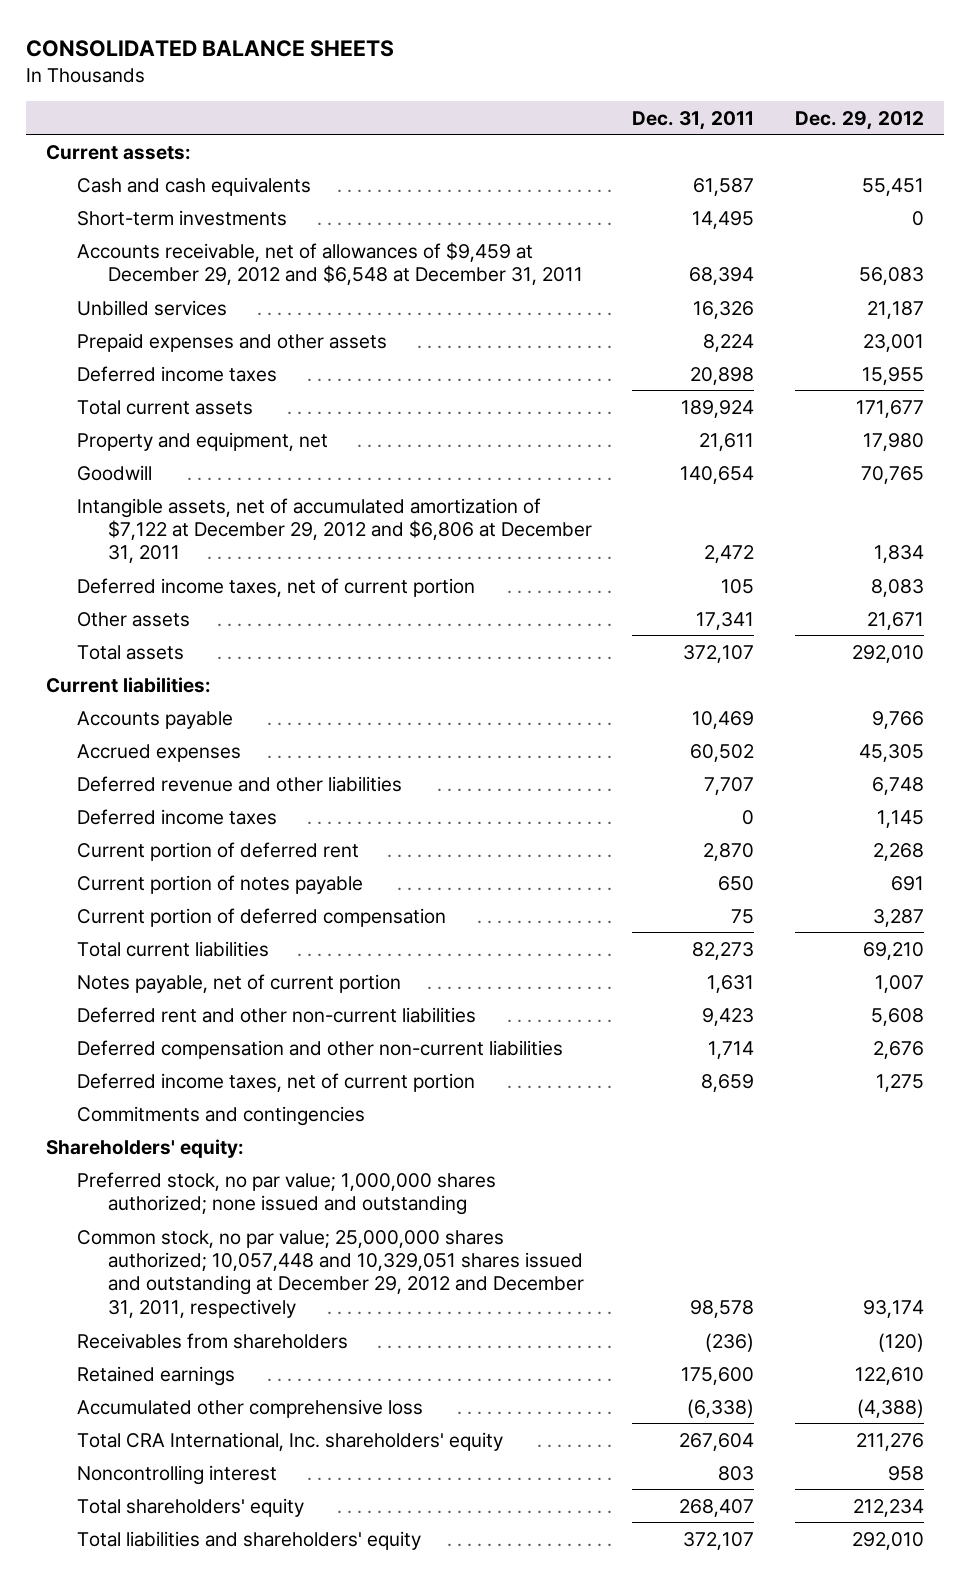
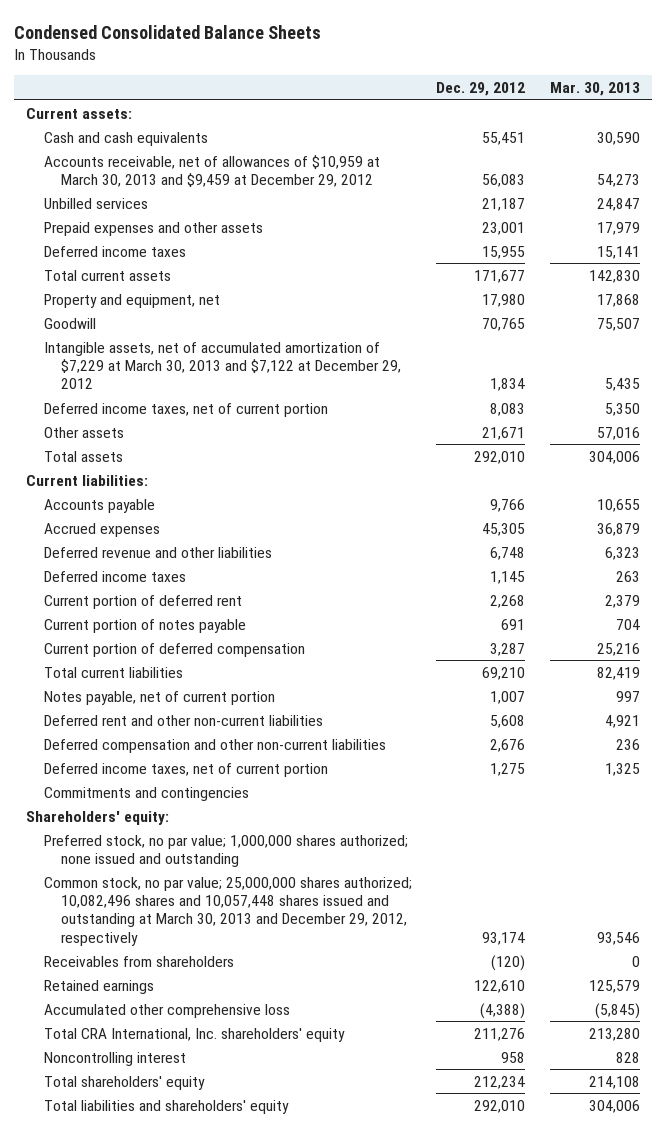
- CONSOLIDATED BALANCE SHEETS
+ Condensed Consolidated Balance Sheets
- | Dec. 31, 2011 | Dec. 29, 2012
+ | Dec. 29, 2012 | Mar. 30, 2013
- Short-term investments | 14,495 | 0
- Accounts receivable, net of allowances of $9,459 at December 29, 2012 and $6,548 at December 31, 2011 | 68,394 | 56,083
+ Accounts receivable, net of allowances of $10,959 at March 30, 2013 and $9,459 at December 29, 2012 | 56,083 | 54,273
- Intangible assets, net of accumulated amortization of $7,122 at December 29, 2012 and $6,806 at December 31, 2011 | 2,472 | 1,834
+ Intangible assets, net of accumulated amortization of $7,229 at March 30, 2013 and $7,122 at December 29, 2012 | 1,834 | 5,435
- Common stock, no par value; 25,000,000 shares authorized; 10,057,448 and 10,329,051 shares issued and outstanding at December 29, 2012 and December 31, 2011, respectively | 98,578 | 93,174
+ Common stock, no par value; 25,000,000 shares authorized; 10,082,496 shares and 10,057,448 shares issued and outstanding at March 30, 2013 and December 29, 2012, respectively | 93,174 | 93,546

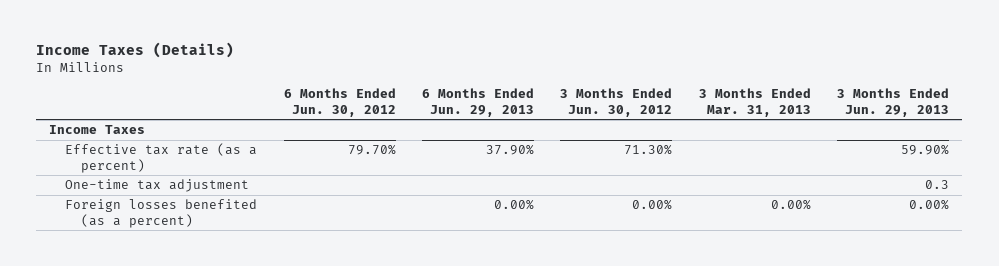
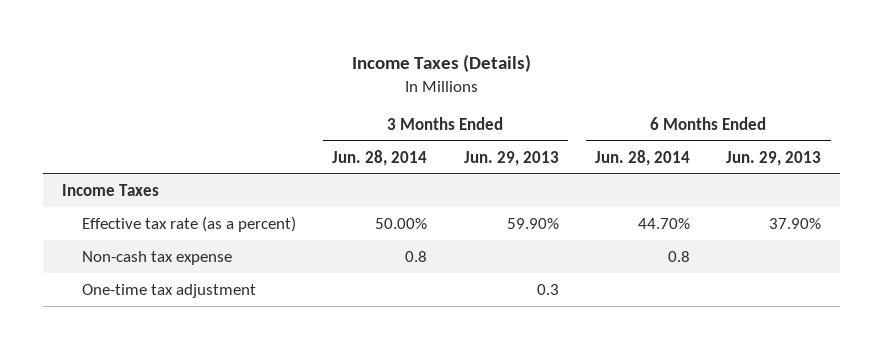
- | 6 Months Ended Jun. 30, 2012 | 6 Months Ended Jun. 29, 2013 | 3 Months Ended Jun. 30, 2012 | 3 Months Ended Mar. 31, 2013 | 3 Months Ended Jun. 29, 2013
+ | 3 Months Ended Jun. 28, 2014 | 3 Months Ended Jun. 29, 2013 | 6 Months Ended Jun. 28, 2014 | 6 Months Ended Jun. 29, 2013
+ Non-cash tax expense | 0.8 | | 0.8 |
- Foreign losses benefited (as a percent) | | 0.00% | 0.00% | 0.00% | 0.00%

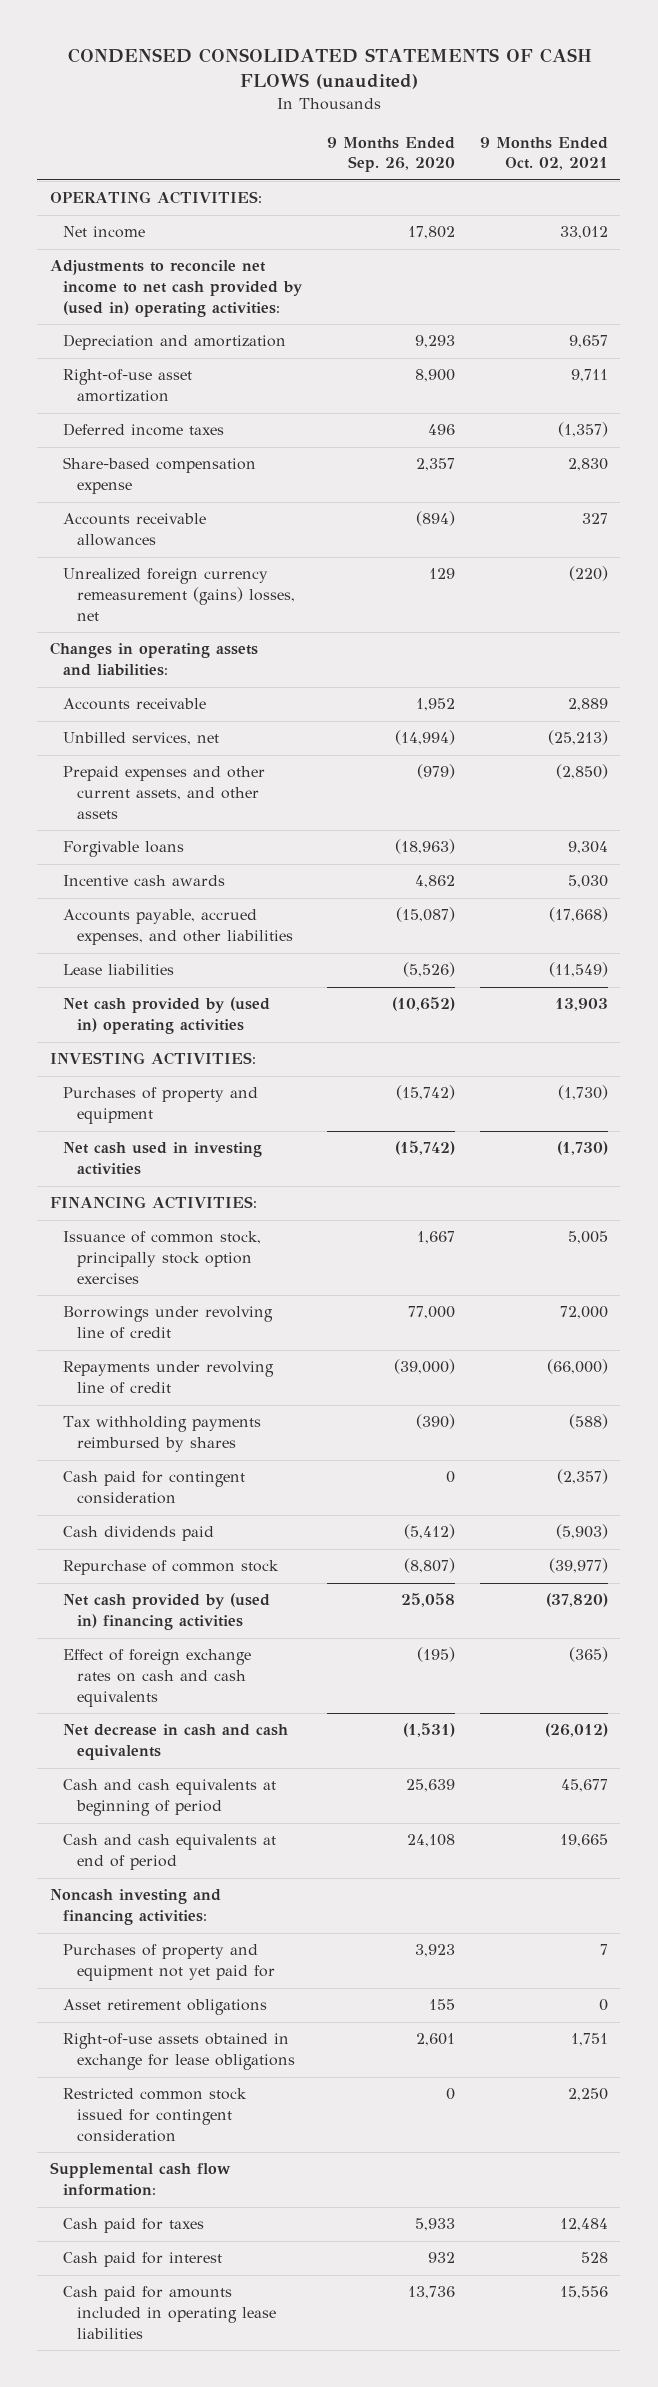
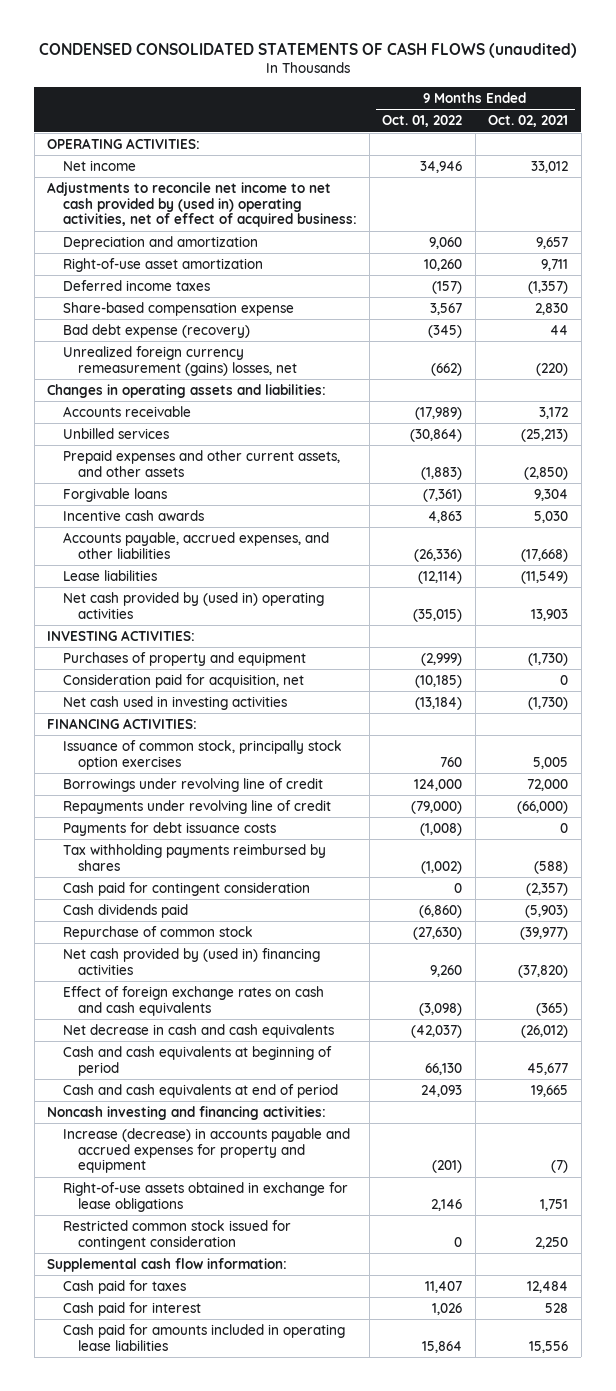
- | 9 Months Ended Sep. 26, 2020 | 9 Months Ended Oct. 02, 2021
+ | 9 Months Ended Oct. 01, 2022 | 9 Months Ended Oct. 02, 2021
- Adjustments to reconcile net income to net cash provided by (used in) operating activities:
+ Adjustments to reconcile net income to net cash provided by (used in) operating activities, net of effect of acquired business:
- Accounts receivable allowances | (894) | 327
+ Bad debt expense (recovery) | (345) | 44
- Accounts receivable | 1,952 | 2,889
- Unbilled services, net | (14,994) | (25,213)
+ Accounts receivable | (17,989) | 3,172
+ Unbilled services | (30,864) | (25,213)
+ Consideration paid for acquisition, net | (10,185) | 0
+ Payments for debt issuance costs | (1,008) | 0
- Purchases of property and equipment not yet paid for | 3,923 | 7
- Asset retirement obligations | 155 | 0
+ Increase (decrease) in accounts payable and accrued expenses for property and equipment | (201) | (7)

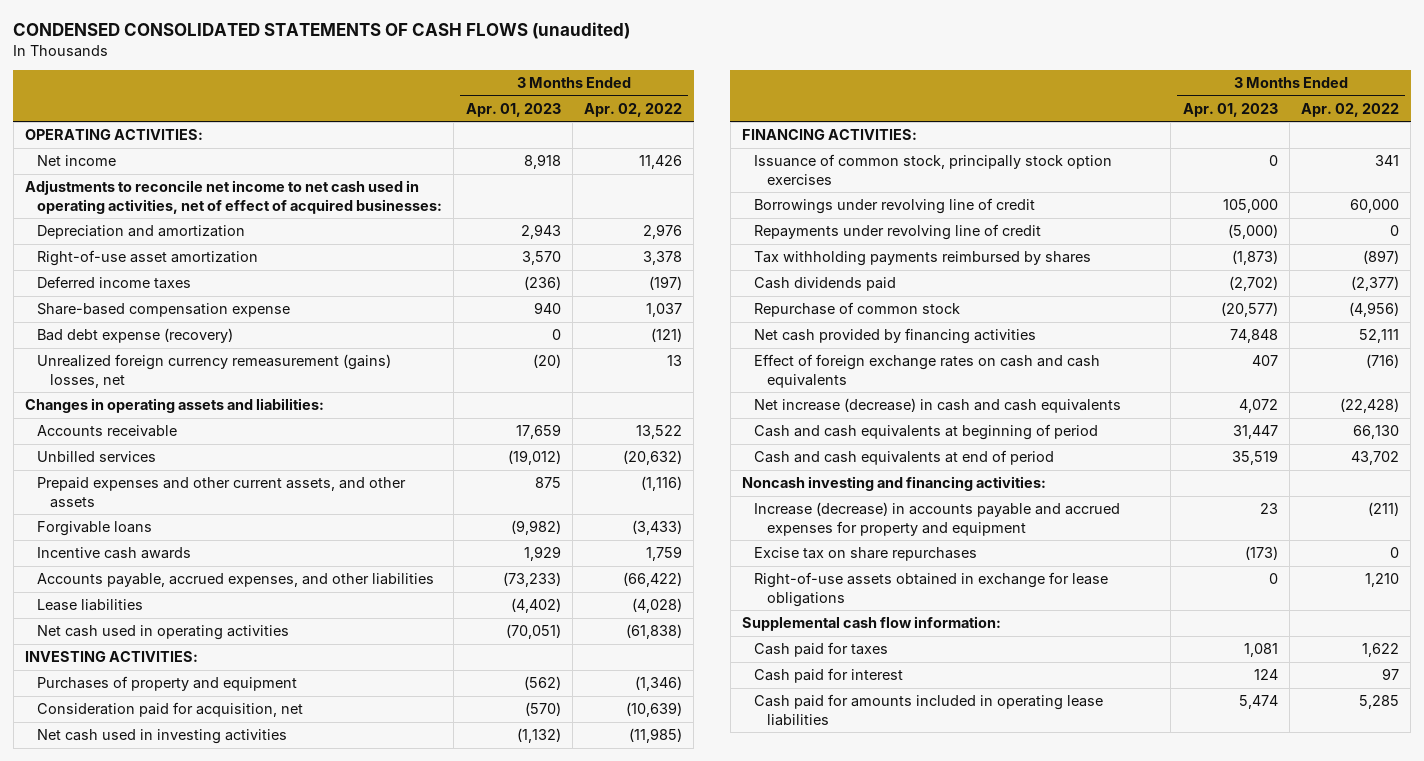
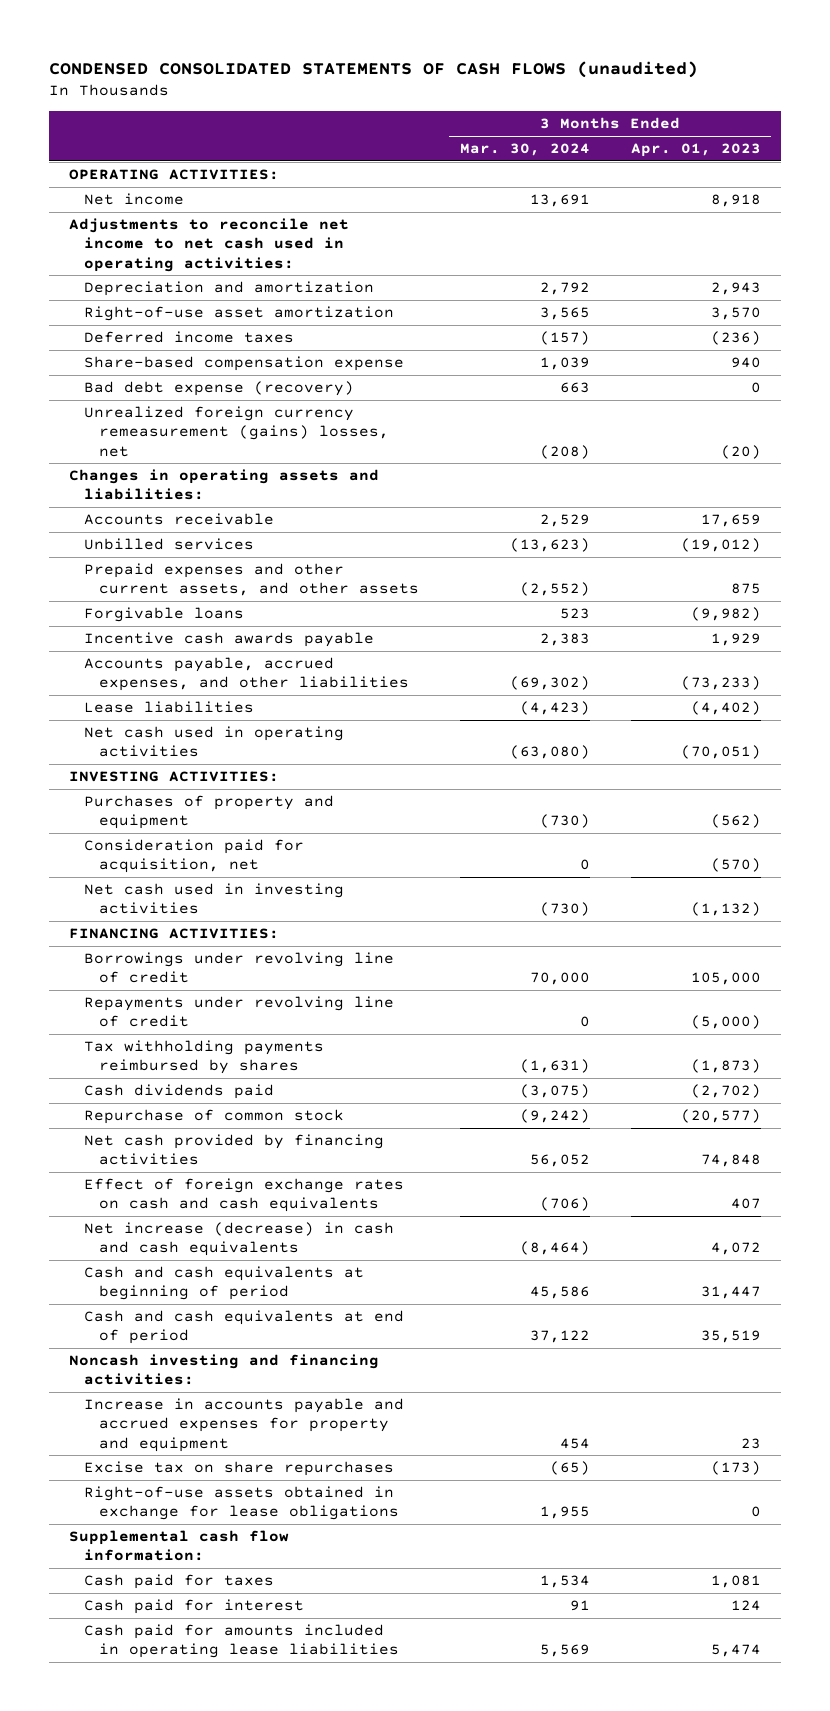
- | 3 Months Ended Apr. 01, 2023 | 3 Months Ended Apr. 02, 2022
+ | 3 Months Ended Mar. 30, 2024 | 3 Months Ended Apr. 01, 2023
- Adjustments to reconcile net income to net cash used in operating activities, net of effect of acquired businesses:
+ Adjustments to reconcile net income to net cash used in operating activities:
- Incentive cash awards | 1,929 | 1,759
+ Incentive cash awards payable | 2,383 | 1,929
- Issuance of common stock, principally stock option exercises | 0 | 341
- Increase (decrease) in accounts payable and accrued expenses for property and equipment | 23 | (211)
+ Increase in accounts payable and accrued expenses for property and equipment | 454 | 23

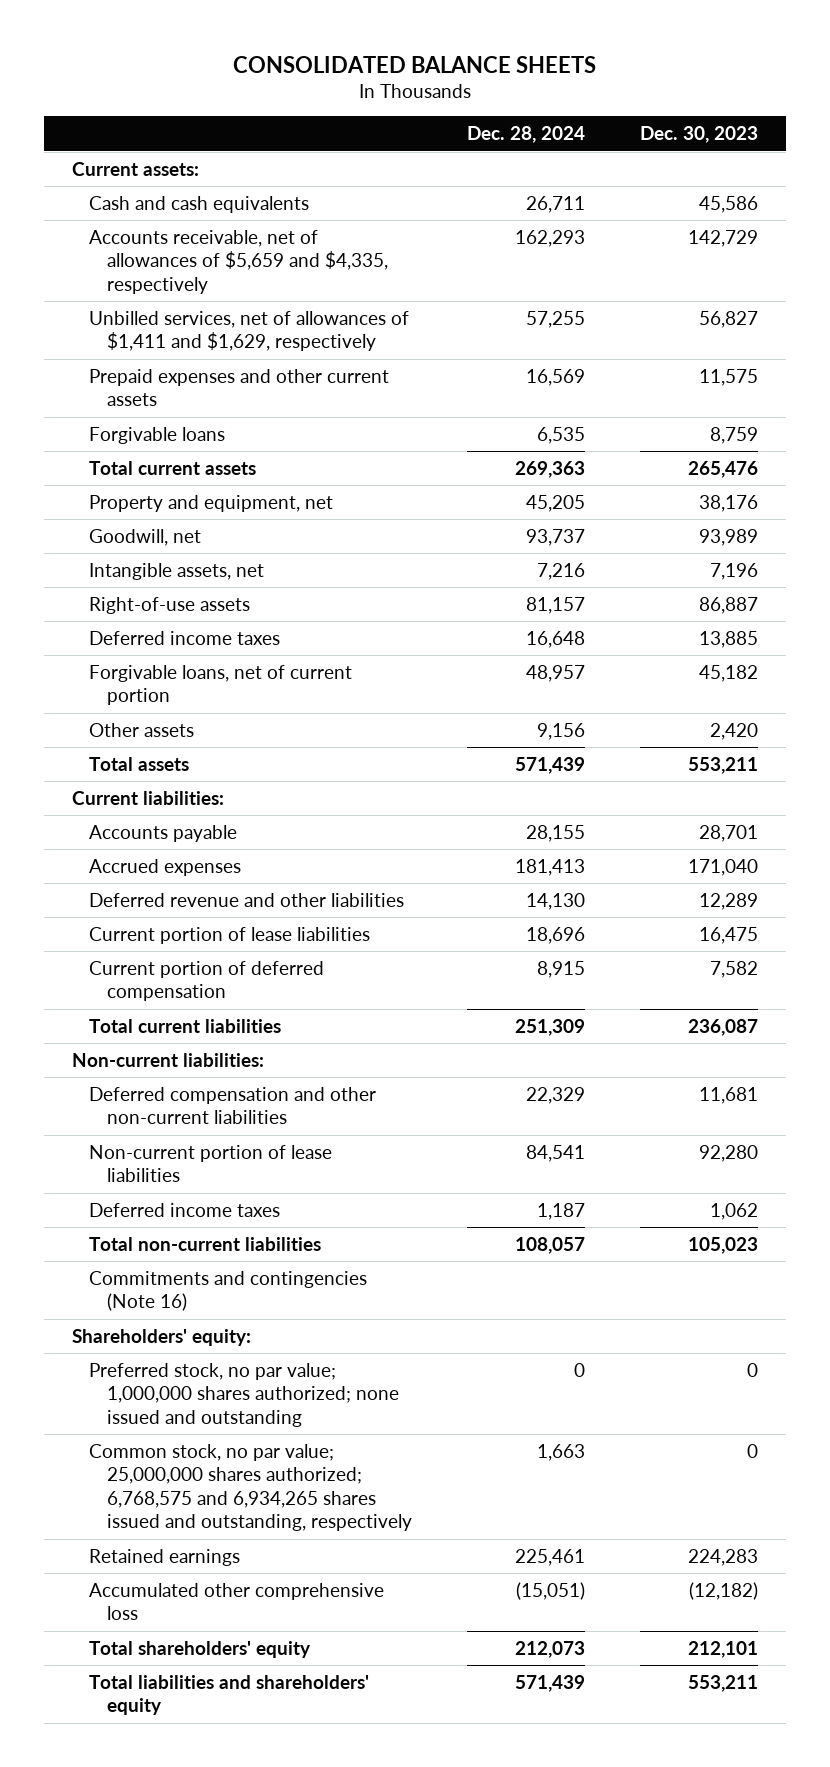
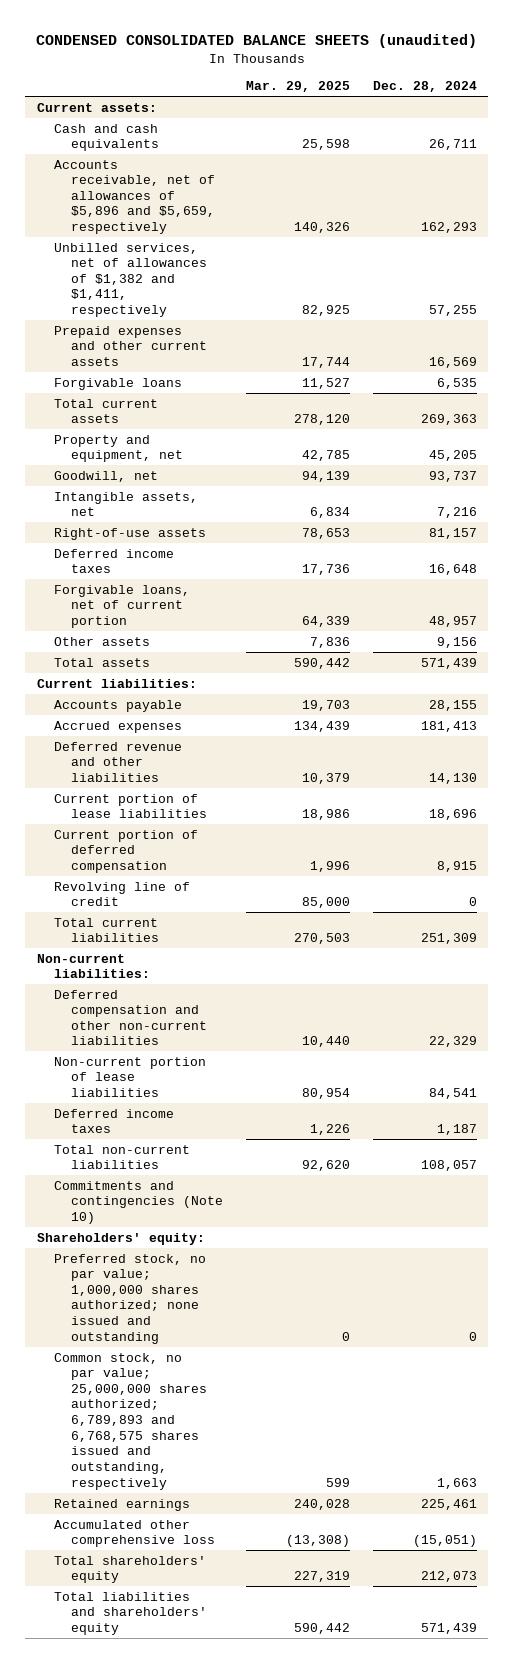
- CONSOLIDATED BALANCE SHEETS
+ CONDENSED CONSOLIDATED BALANCE SHEETS (unaudited)
- | Dec. 28, 2024 | Dec. 30, 2023
+ | Mar. 29, 2025 | Dec. 28, 2024
- Accounts receivable, net of allowances of $5,659 and $4,335, respectively | 162,293 | 142,729
- Unbilled services, net of allowances of $1,411 and $1,629, respectively | 57,255 | 56,827
+ Accounts receivable, net of allowances of $5,896 and $5,659, respectively | 140,326 | 162,293
+ Unbilled services, net of allowances of $1,382 and $1,411, respectively | 82,925 | 57,255
+ Revolving line of credit | 85,000 | 0
- Commitments and contingencies (Note 16)
+ Commitments and contingencies (Note 10)
- Common stock, no par value; 25,000,000 shares authorized; 6,768,575 and 6,934,265 shares issued and outstanding, respectively | 1,663 | 0
+ Common stock, no par value; 25,000,000 shares authorized; 6,789,893 and 6,768,575 shares issued and outstanding, respectively | 599 | 1,663

